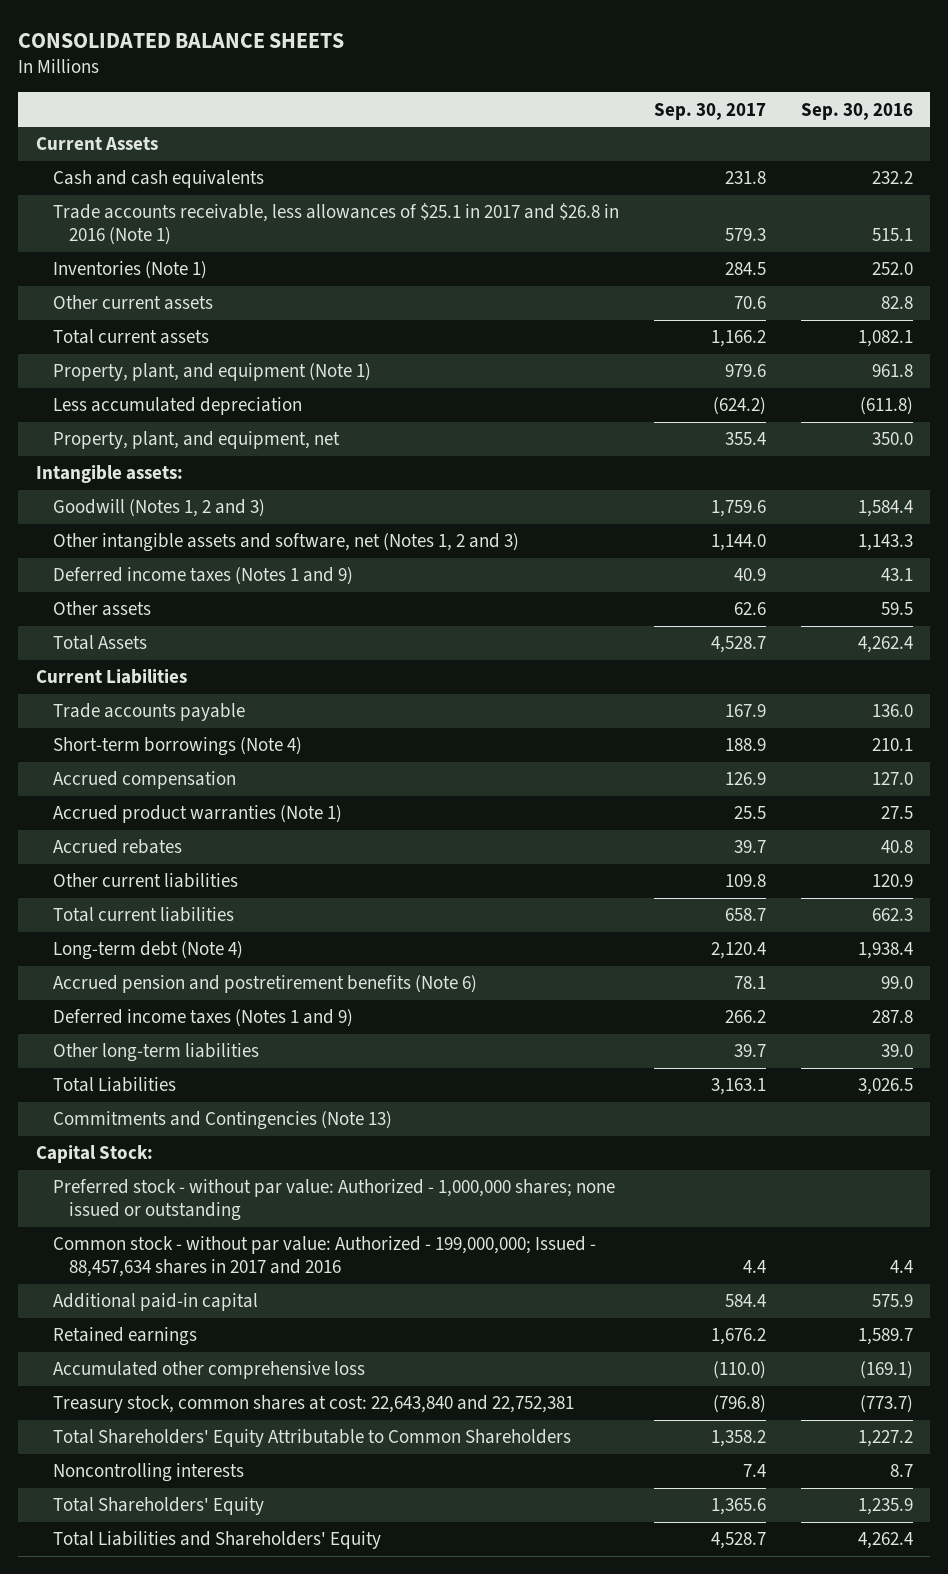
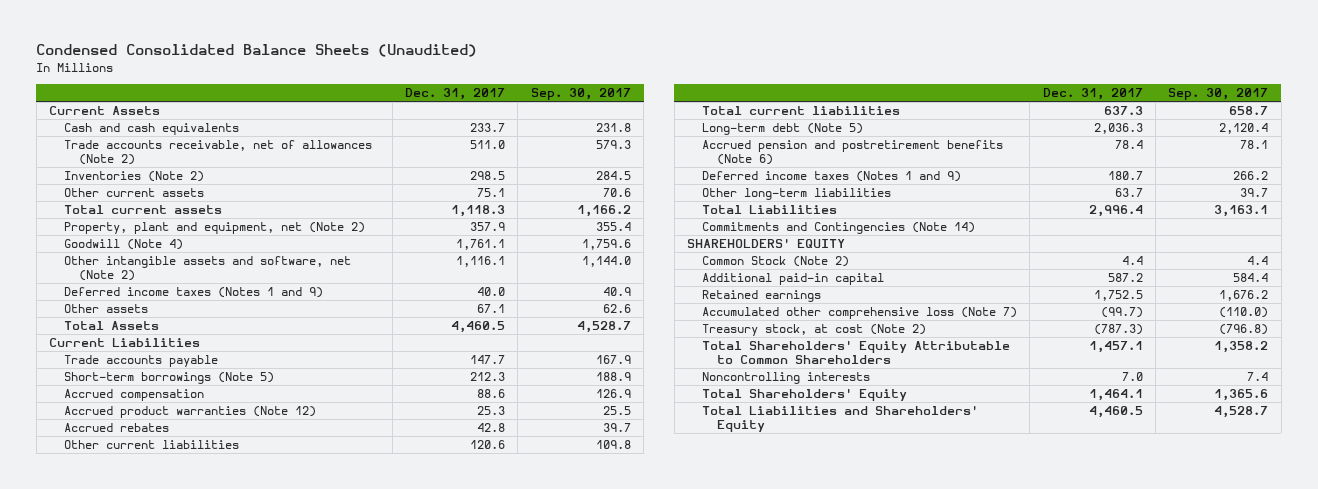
- CONSOLIDATED BALANCE SHEETS
+ Condensed Consolidated Balance Sheets (Unaudited)
- | Sep. 30, 2017 | Sep. 30, 2016
+ | Dec. 31, 2017 | Sep. 30, 2017
- Trade accounts receivable, less allowances of $25.1 in 2017 and $26.8 in 2016 (Note 1) | 579.3 | 515.1
- Inventories (Note 1) | 284.5 | 252.0
+ Trade accounts receivable, net of allowances (Note 2) | 511.0 | 579.3
+ Inventories (Note 2) | 298.5 | 284.5
- Property, plant, and equipment (Note 1) | 979.6 | 961.8
- Less accumulated depreciation | (624.2) | (611.8)
- Property, plant, and equipment, net | 355.4 | 350.0
- Intangible assets:
- Goodwill (Notes 1, 2 and 3) | 1,759.6 | 1,584.4
- Other intangible assets and software, net (Notes 1, 2 and 3) | 1,144.0 | 1,143.3
+ Property, plant and equipment, net (Note 2) | 357.9 | 355.4
+ Goodwill (Note 4) | 1,761.1 | 1,759.6
+ Other intangible assets and software, net (Note 2) | 1,116.1 | 1,144.0
- Short-term borrowings (Note 4) | 188.9 | 210.1
+ Short-term borrowings (Note 5) | 212.3 | 188.9
- Accrued product warranties (Note 1) | 25.5 | 27.5
+ Accrued product warranties (Note 12) | 25.3 | 25.5
- Long-term debt (Note 4) | 2,120.4 | 1,938.4
+ Long-term debt (Note 5) | 2,036.3 | 2,120.4
- Commitments and Contingencies (Note 13)
- Capital Stock:
- Preferred stock - without par value: Authorized - 1,000,000 shares; none issued or outstanding
- Common stock - without par value: Authorized - 199,000,000; Issued - 88,457,634 shares in 2017 and 2016 | 4.4 | 4.4
+ Commitments and Contingencies (Note 14)
+ SHAREHOLDERS' EQUITY
+ Common Stock (Note 2) | 4.4 | 4.4
- Accumulated other comprehensive loss | (110.0) | (169.1)
- Treasury stock, common shares at cost: 22,643,840 and 22,752,381 | (796.8) | (773.7)
+ Accumulated other comprehensive loss (Note 7) | (99.7) | (110.0)
+ Treasury stock, at cost (Note 2) | (787.3) | (796.8)

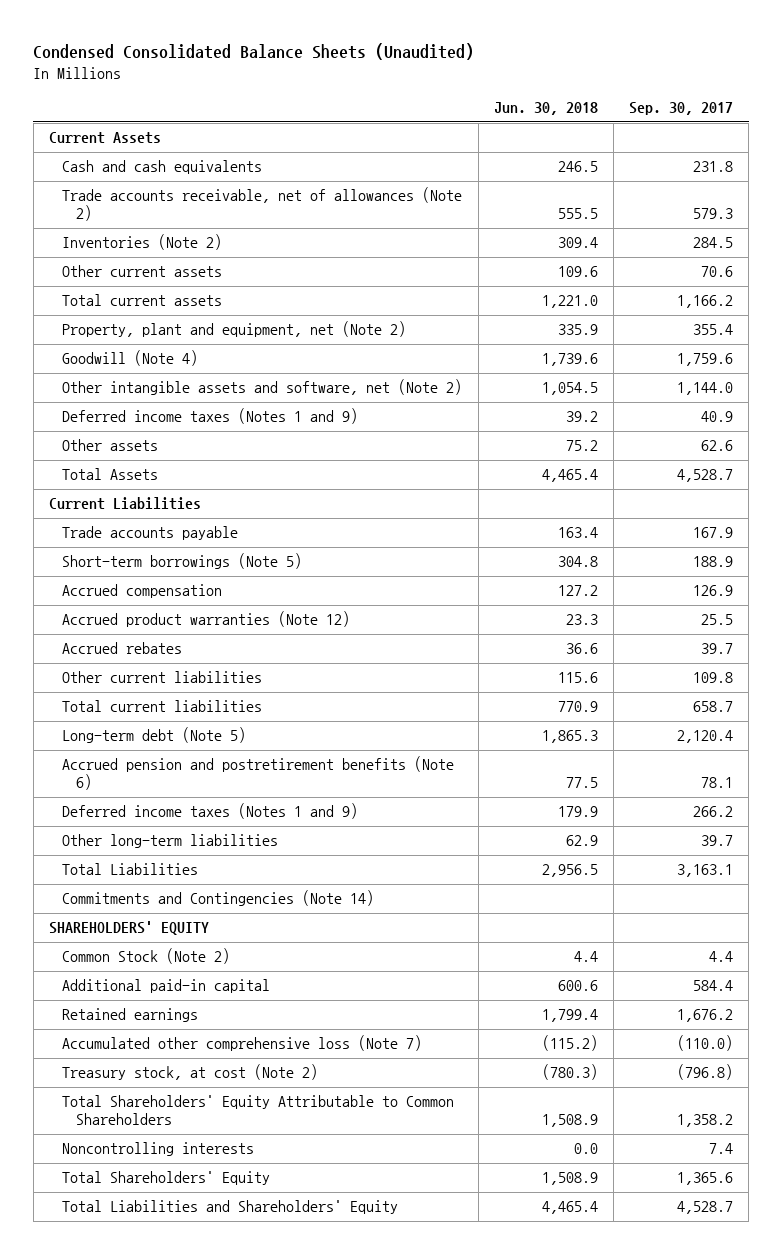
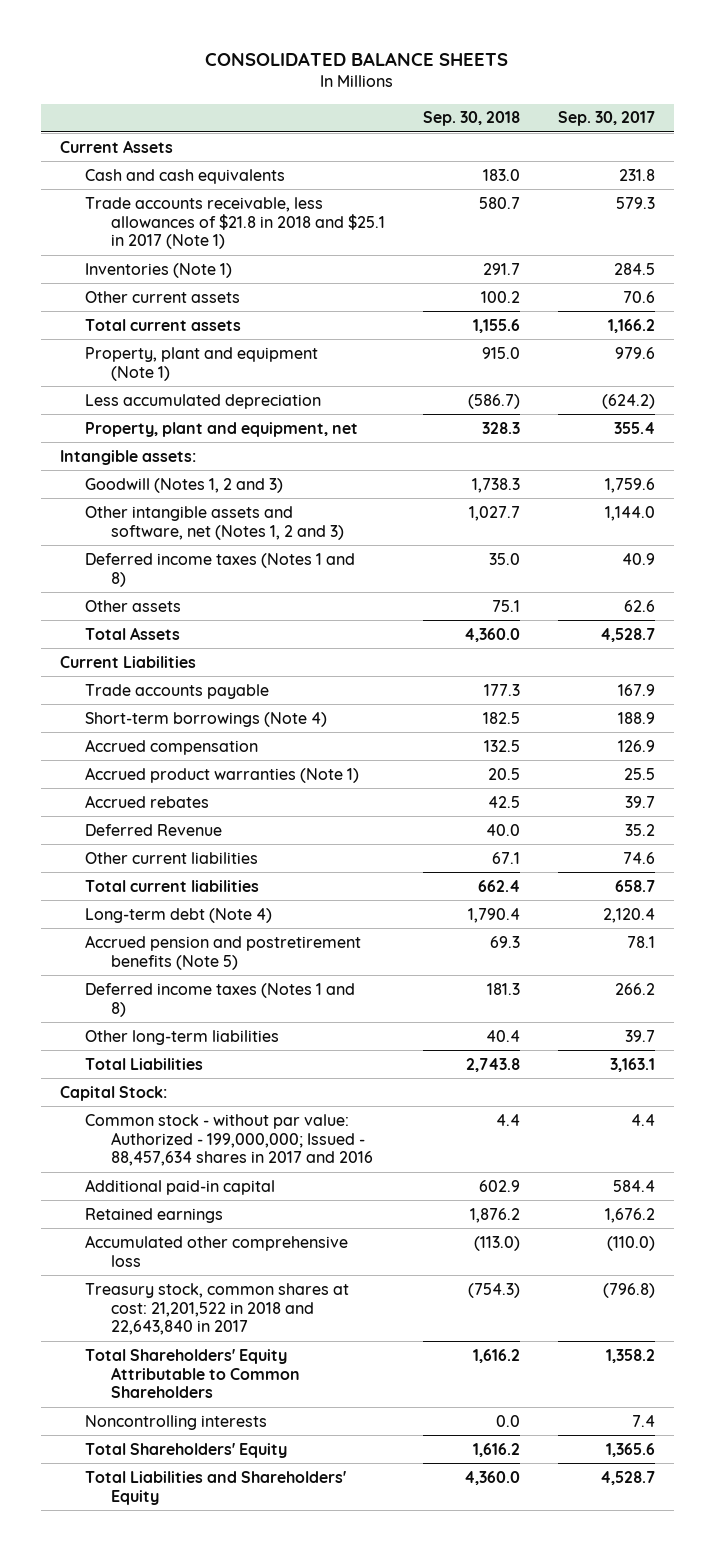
- Condensed Consolidated Balance Sheets (Unaudited)
+ CONSOLIDATED BALANCE SHEETS
- | Jun. 30, 2018 | Sep. 30, 2017
+ | Sep. 30, 2018 | Sep. 30, 2017
- Trade accounts receivable, net of allowances (Note 2) | 555.5 | 579.3
- Inventories (Note 2) | 309.4 | 284.5
+ Trade accounts receivable, less allowances of $21.8 in 2018 and $25.1 in 2017 (Note 1) | 580.7 | 579.3
+ Inventories (Note 1) | 291.7 | 284.5
- Property, plant and equipment, net (Note 2) | 335.9 | 355.4
- Goodwill (Note 4) | 1,739.6 | 1,759.6
- Other intangible assets and software, net (Note 2) | 1,054.5 | 1,144.0
- Deferred income taxes (Notes 1 and 9) | 39.2 | 40.9
+ Property, plant and equipment (Note 1) | 915.0 | 979.6
+ Less accumulated depreciation | (586.7) | (624.2)
+ Property, plant and equipment, net | 328.3 | 355.4
+ Intangible assets:
+ Goodwill (Notes 1, 2 and 3) | 1,738.3 | 1,759.6
+ Other intangible assets and software, net (Notes 1, 2 and 3) | 1,027.7 | 1,144.0
+ Deferred income taxes (Notes 1 and 8) | 35.0 | 40.9
- Short-term borrowings (Note 5) | 304.8 | 188.9
+ Short-term borrowings (Note 4) | 182.5 | 188.9
- Accrued product warranties (Note 12) | 23.3 | 25.5
+ Accrued product warranties (Note 1) | 20.5 | 25.5
- Other current liabilities | 115.6 | 109.8
+ Deferred Revenue | 40.0 | 35.2
+ Other current liabilities | 67.1 | 74.6
- Long-term debt (Note 5) | 1,865.3 | 2,120.4
- Accrued pension and postretirement benefits (Note 6) | 77.5 | 78.1
- Deferred income taxes (Notes 1 and 9) | 179.9 | 266.2
+ Long-term debt (Note 4) | 1,790.4 | 2,120.4
+ Accrued pension and postretirement benefits (Note 5) | 69.3 | 78.1
+ Deferred income taxes (Notes 1 and 8) | 181.3 | 266.2
- Commitments and Contingencies (Note 14)
- SHAREHOLDERS' EQUITY
- Common Stock (Note 2) | 4.4 | 4.4
+ Capital Stock:
+ Common stock - without par value: Authorized - 199,000,000; Issued - 88,457,634 shares in 2017 and 2016 | 4.4 | 4.4
- Accumulated other comprehensive loss (Note 7) | (115.2) | (110.0)
- Treasury stock, at cost (Note 2) | (780.3) | (796.8)
+ Accumulated other comprehensive loss | (113.0) | (110.0)
+ Treasury stock, common shares at cost: 21,201,522 in 2018 and 22,643,840 in 2017 | (754.3) | (796.8)

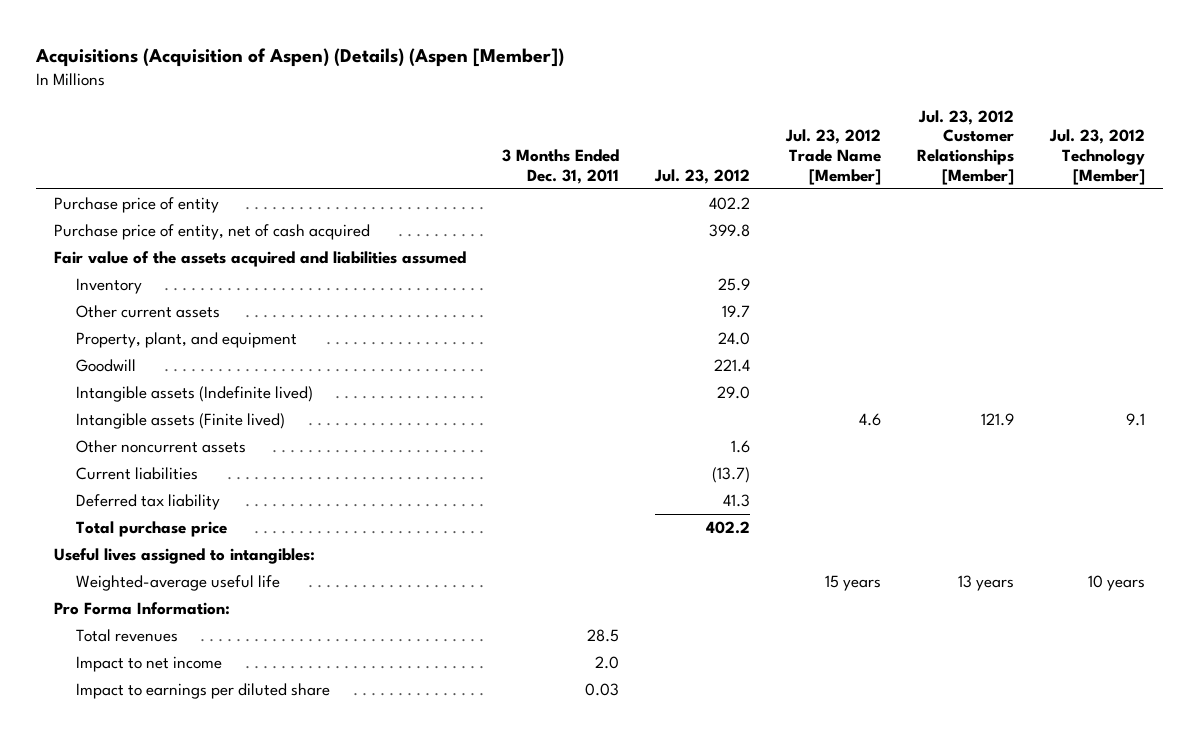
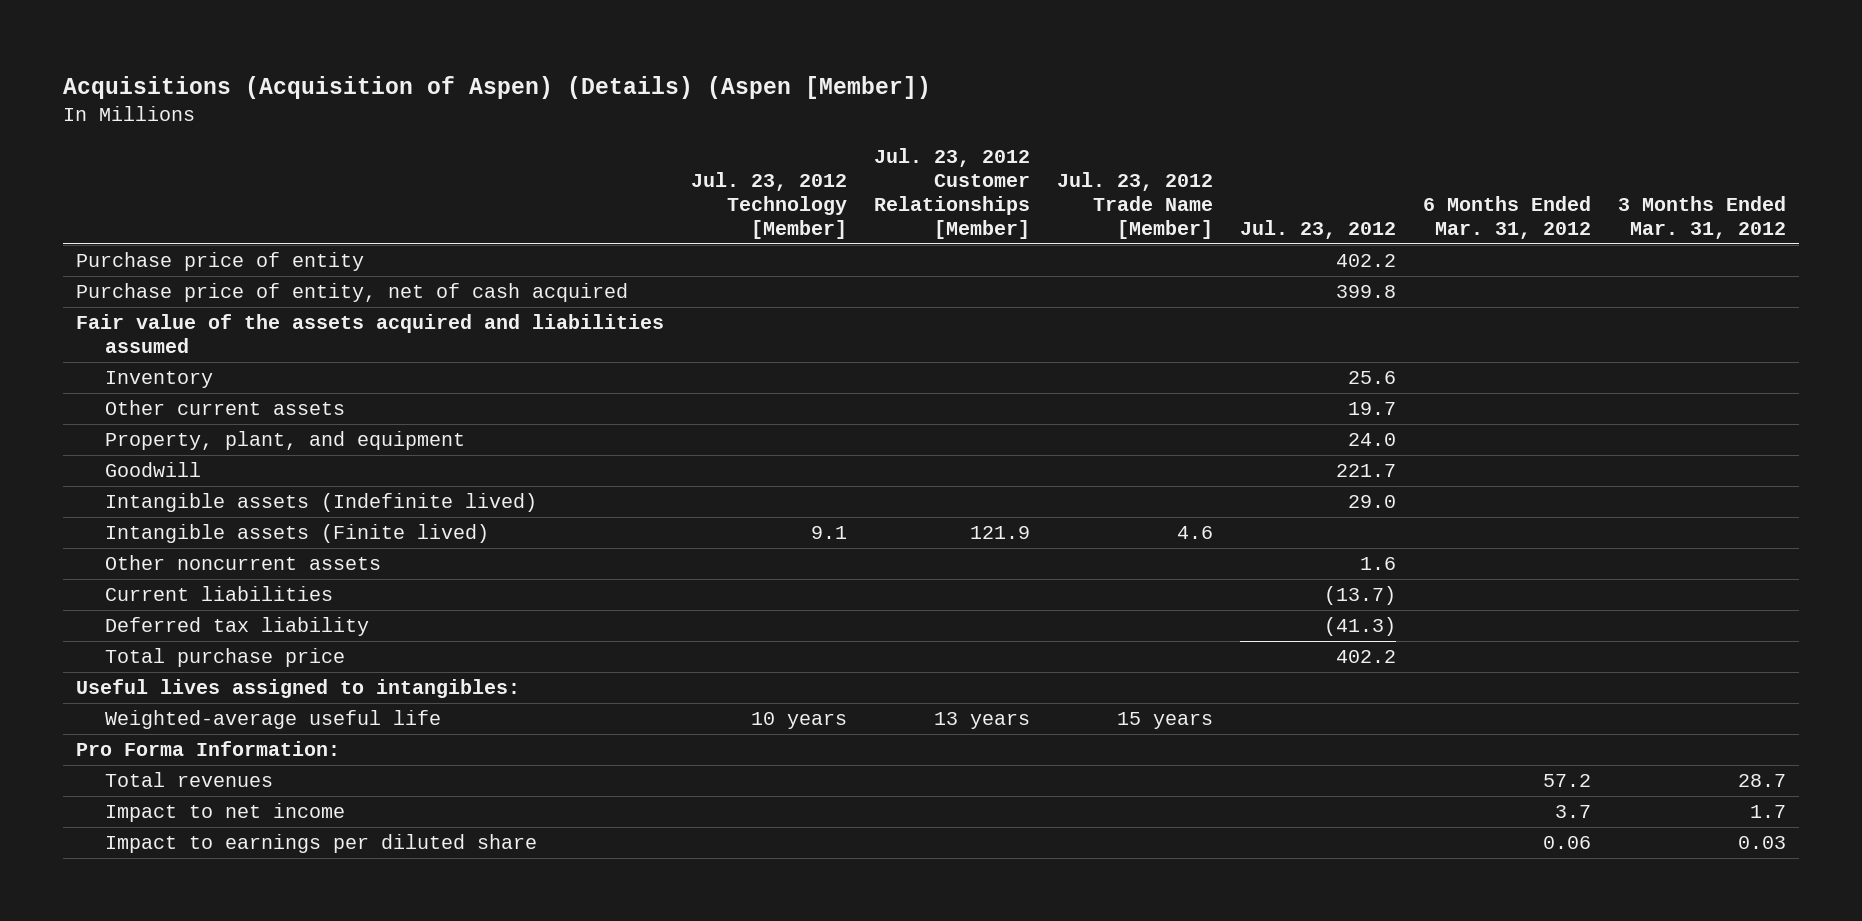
- | 3 Months Ended Dec. 31, 2011 | Jul. 23, 2012 | Jul. 23, 2012 Trade Name [Member] | Jul. 23, 2012 Customer Relationships [Member] | Jul. 23, 2012 Technology [Member]
+ | Jul. 23, 2012 Technology [Member] | Jul. 23, 2012 Customer Relationships [Member] | Jul. 23, 2012 Trade Name [Member] | Jul. 23, 2012 | 6 Months Ended Mar. 31, 2012 | 3 Months Ended Mar. 31, 2012
- Inventory | | 25.9 | | |
+ Inventory | | | | 25.6 | |
- Goodwill | | 221.4 | | |
+ Goodwill | | | | 221.7 | |
- Deferred tax liability | | 41.3 | | |
+ Deferred tax liability | | | | (41.3) | |

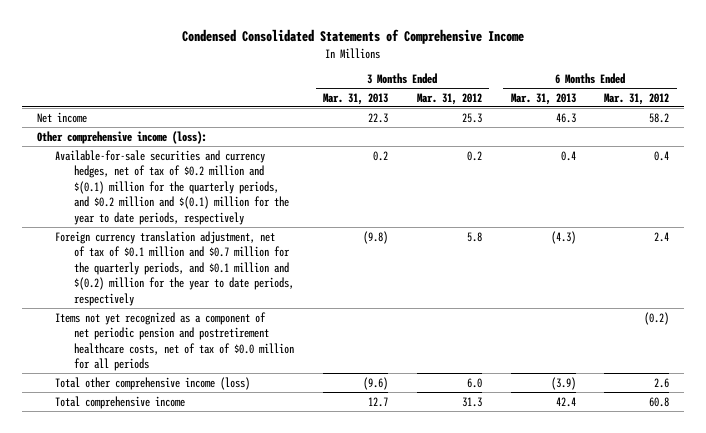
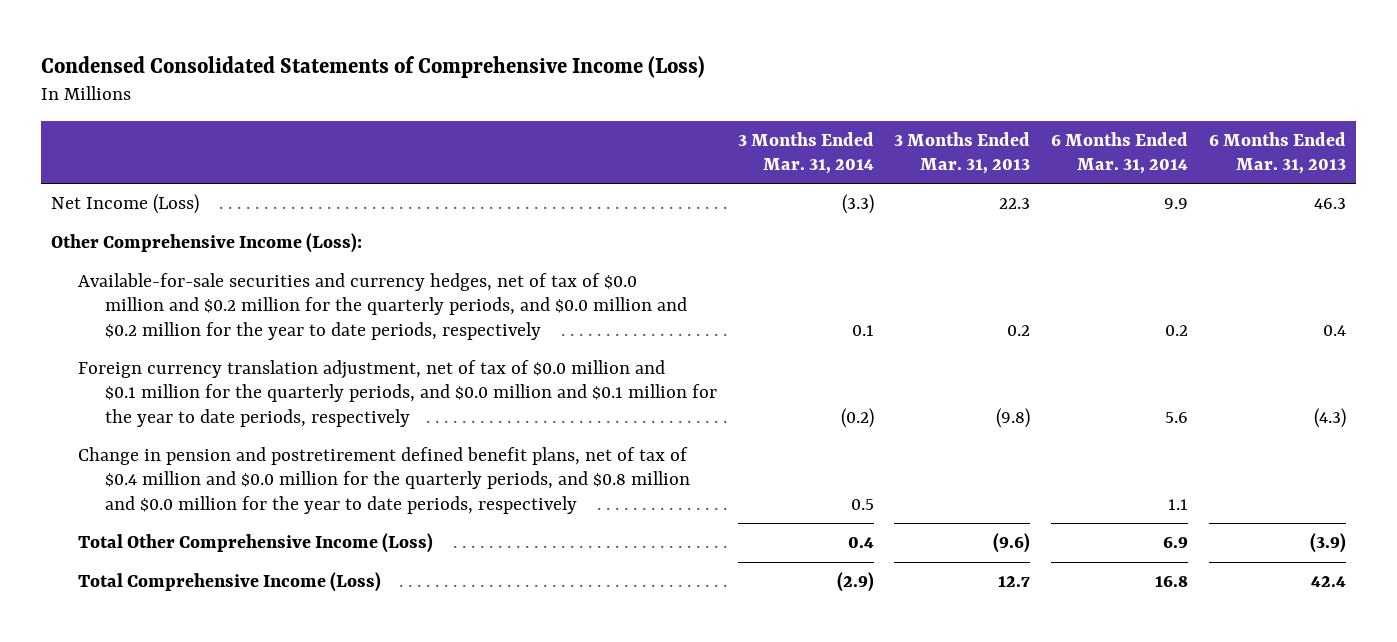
- Condensed Consolidated Statements of Comprehensive Income
+ Condensed Consolidated Statements of Comprehensive Income (Loss)
- | 3 Months Ended Mar. 31, 2013 | 3 Months Ended Mar. 31, 2012 | 6 Months Ended Mar. 31, 2013 | 6 Months Ended Mar. 31, 2012
+ | 3 Months Ended Mar. 31, 2014 | 3 Months Ended Mar. 31, 2013 | 6 Months Ended Mar. 31, 2014 | 6 Months Ended Mar. 31, 2013
- Net income | 22.3 | 25.3 | 46.3 | 58.2
- Other comprehensive income (loss):
- Available-for-sale securities and currency hedges, net of tax of $0.2 million and $(0.1) million for the quarterly periods, and $0.2 million and $(0.1) million for the year to date periods, respectively | 0.2 | 0.2 | 0.4 | 0.4
- Foreign currency translation adjustment, net of tax of $0.1 million and $0.7 million for the quarterly periods, and $0.1 million and $(0.2) million for the year to date periods, respectively | (9.8) | 5.8 | (4.3) | 2.4
- Items not yet recognized as a component of net periodic pension and postretirement healthcare costs, net of tax of $0.0 million for all periods | | | | (0.2)
- Total other comprehensive income (loss) | (9.6) | 6.0 | (3.9) | 2.6
- Total comprehensive income | 12.7 | 31.3 | 42.4 | 60.8
+ Net Income (Loss) | (3.3) | 22.3 | 9.9 | 46.3
+ Other Comprehensive Income (Loss):
+ Available-for-sale securities and currency hedges, net of tax of $0.0 million and $0.2 million for the quarterly periods, and $0.0 million and $0.2 million for the year to date periods, respectively | 0.1 | 0.2 | 0.2 | 0.4
+ Foreign currency translation adjustment, net of tax of $0.0 million and $0.1 million for the quarterly periods, and $0.0 million and $0.1 million for the year to date periods, respectively | (0.2) | (9.8) | 5.6 | (4.3)
+ Change in pension and postretirement defined benefit plans, net of tax of $0.4 million and $0.0 million for the quarterly periods, and $0.8 million and $0.0 million for the year to date periods, respectively | 0.5 | | 1.1 |
+ Total Other Comprehensive Income (Loss) | 0.4 | (9.6) | 6.9 | (3.9)
+ Total Comprehensive Income (Loss) | (2.9) | 12.7 | 16.8 | 42.4

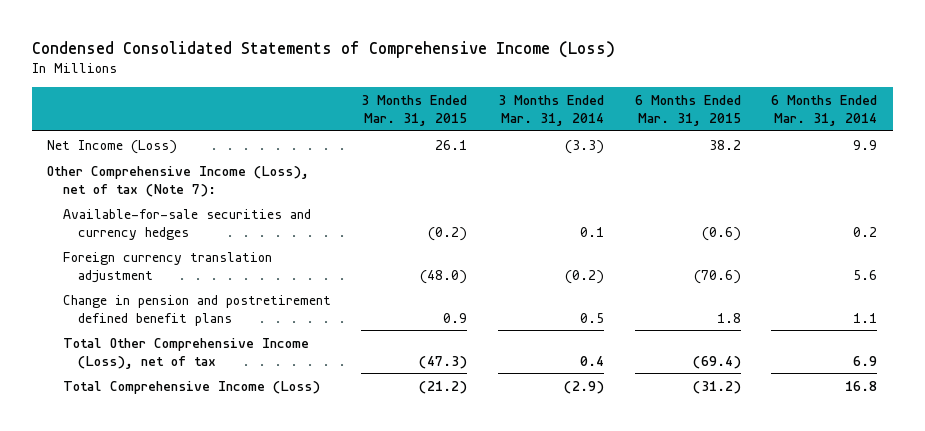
- | 3 Months Ended Mar. 31, 2014 | 3 Months Ended Mar. 31, 2013 | 6 Months Ended Mar. 31, 2014 | 6 Months Ended Mar. 31, 2013
+ | 3 Months Ended Mar. 31, 2015 | 3 Months Ended Mar. 31, 2014 | 6 Months Ended Mar. 31, 2015 | 6 Months Ended Mar. 31, 2014
- Other Comprehensive Income (Loss):
- Available-for-sale securities and currency hedges, net of tax of $0.0 million and $0.2 million for the quarterly periods, and $0.0 million and $0.2 million for the year to date periods, respectively | 0.1 | 0.2 | 0.2 | 0.4
- Foreign currency translation adjustment, net of tax of $0.0 million and $0.1 million for the quarterly periods, and $0.0 million and $0.1 million for the year to date periods, respectively | (0.2) | (9.8) | 5.6 | (4.3)
- Change in pension and postretirement defined benefit plans, net of tax of $0.4 million and $0.0 million for the quarterly periods, and $0.8 million and $0.0 million for the year to date periods, respectively | 0.5 | | 1.1 |
- Total Other Comprehensive Income (Loss) | 0.4 | (9.6) | 6.9 | (3.9)
+ Other Comprehensive Income (Loss), net of tax (Note 7):
+ Available-for-sale securities and currency hedges | (0.2) | 0.1 | (0.6) | 0.2
+ Foreign currency translation adjustment | (48.0) | (0.2) | (70.6) | 5.6
+ Change in pension and postretirement defined benefit plans | 0.9 | 0.5 | 1.8 | 1.1
+ Total Other Comprehensive Income (Loss), net of tax | (47.3) | 0.4 | (69.4) | 6.9

